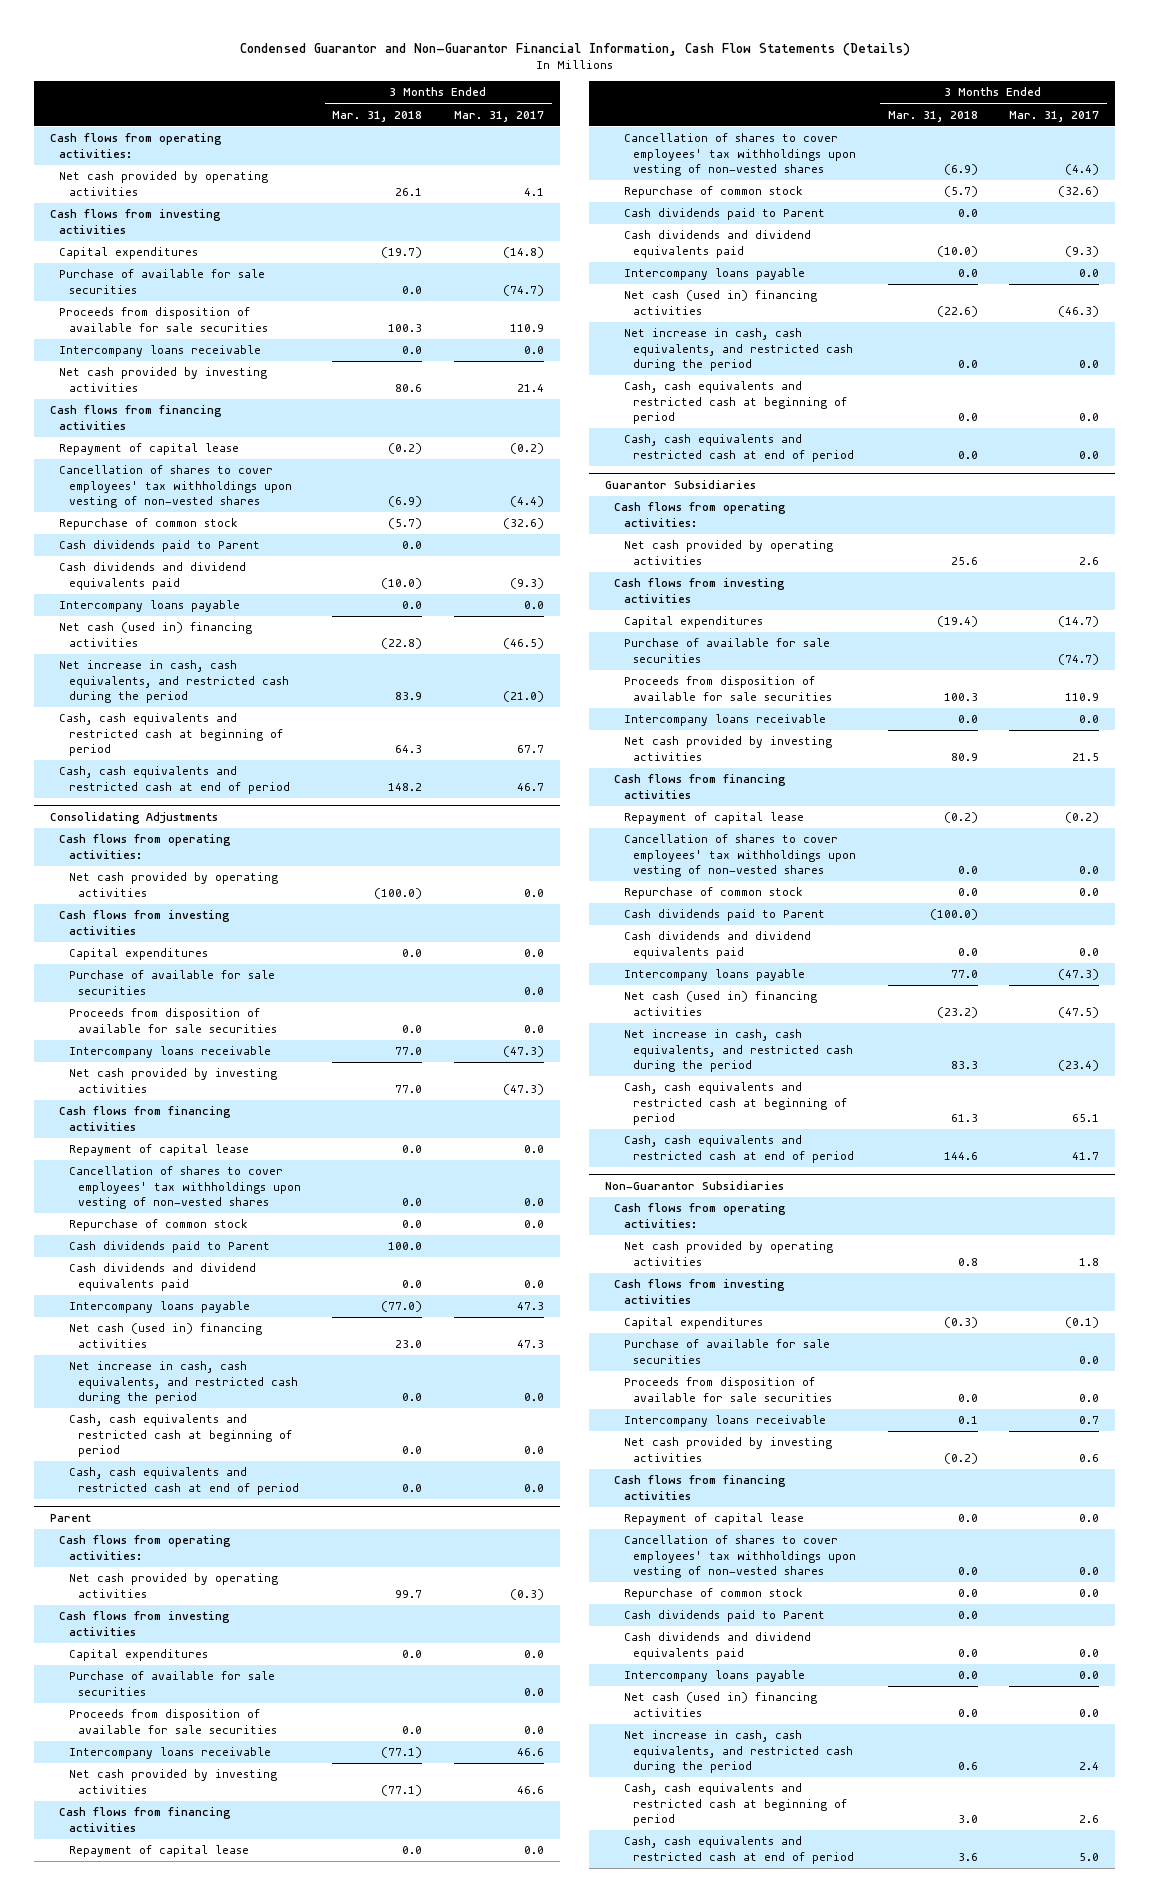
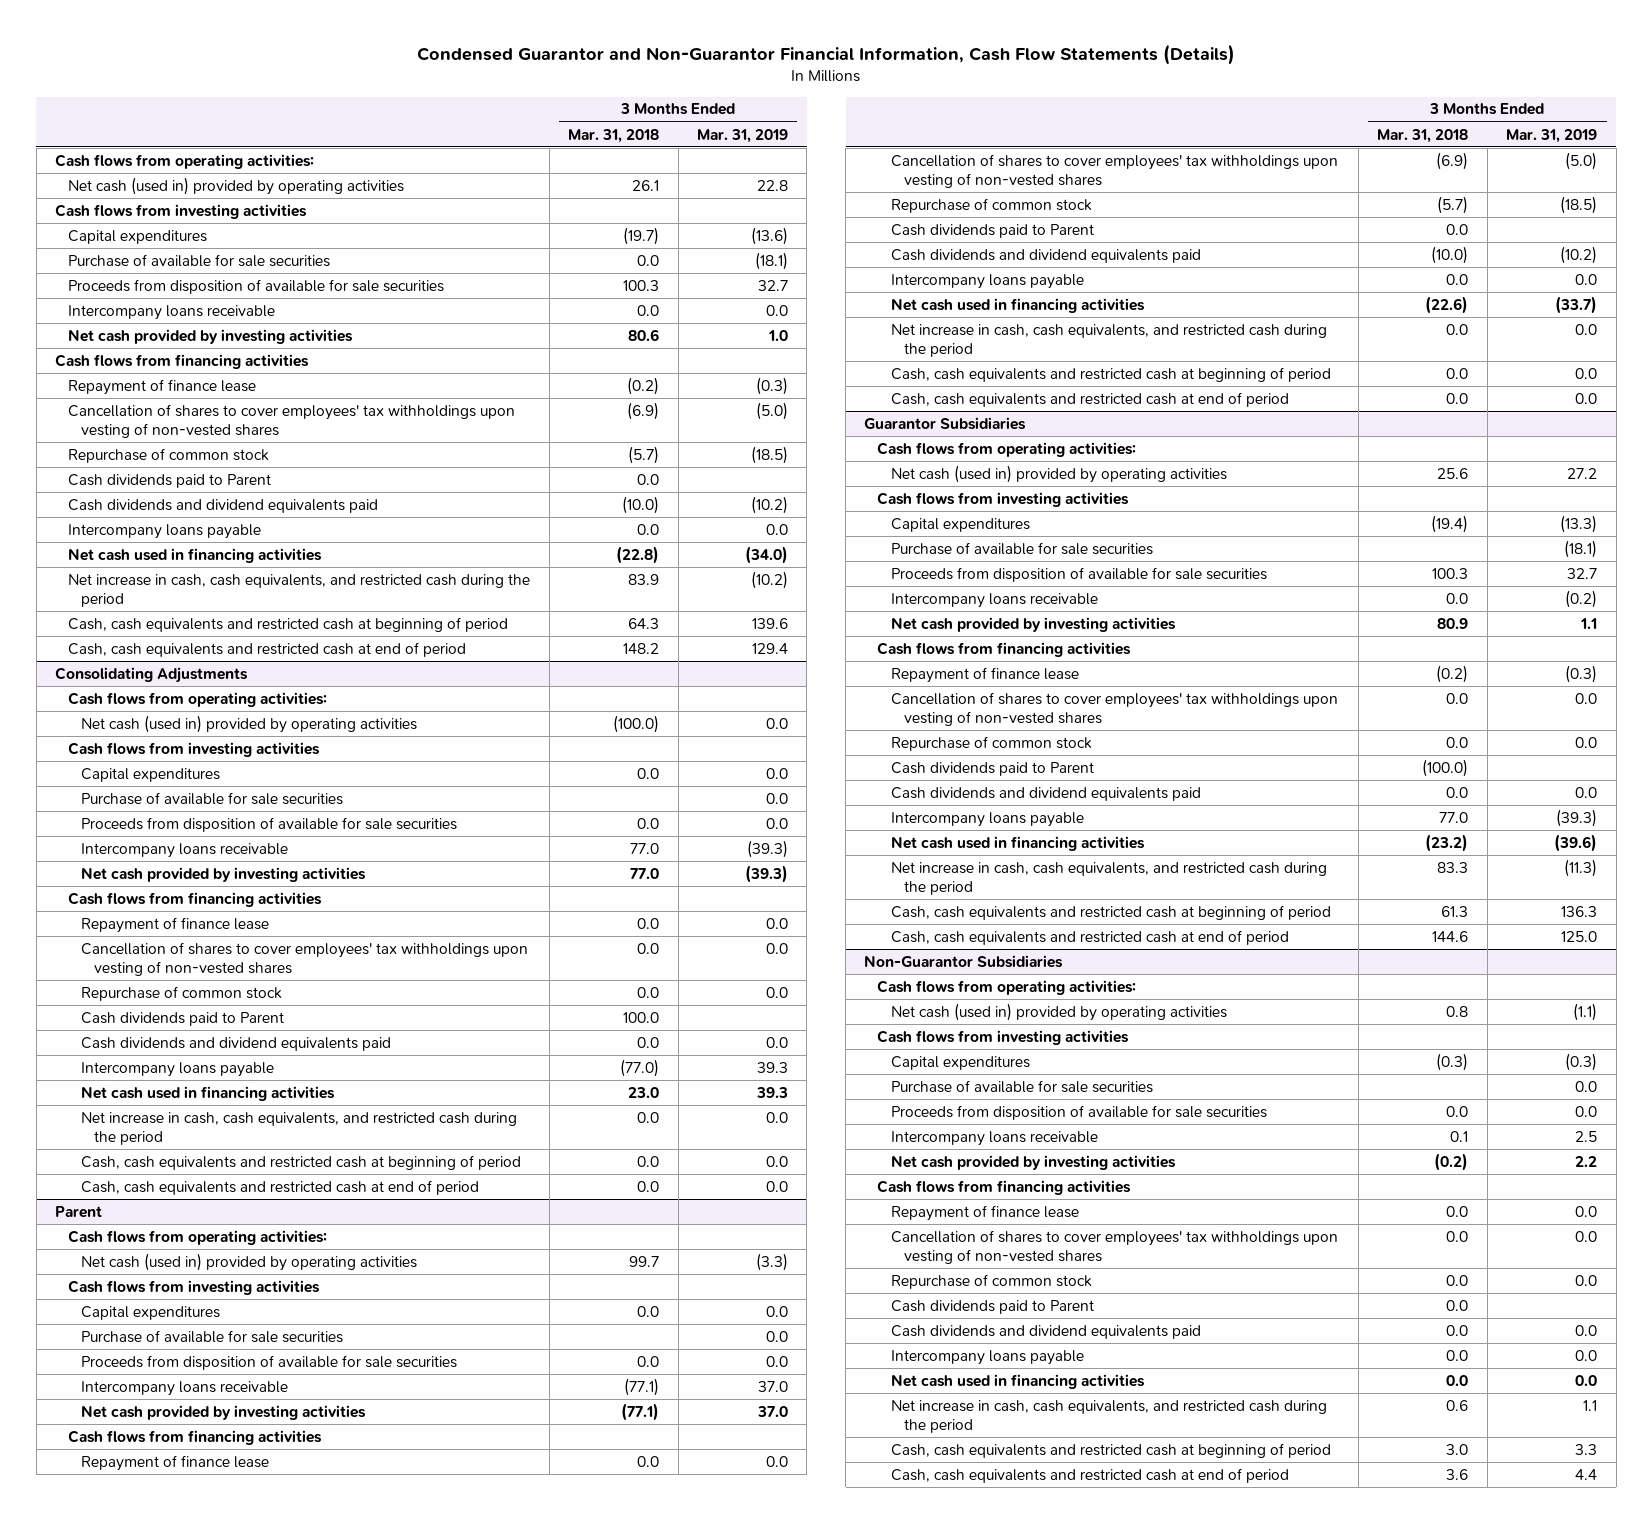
- | 3 Months Ended Mar. 31, 2018 | 3 Months Ended Mar. 31, 2017
+ | 3 Months Ended Mar. 31, 2018 | 3 Months Ended Mar. 31, 2019
- Net cash provided by operating activities | 26.1 | 4.1
+ Net cash (used in) provided by operating activities | 26.1 | 22.8
- Repayment of capital lease | (0.2) | (0.2)
+ Repayment of finance lease | (0.2) | (0.3)
- Net cash (used in) financing activities | (22.8) | (46.5)
+ Net cash used in financing activities | (22.8) | (34.0)
@ Consolidating Adjustments
- Net cash provided by operating activities | (100.0) | 0.0
+ Net cash (used in) provided by operating activities | (100.0) | 0.0
- Repayment of capital lease | 0.0 | 0.0
+ Repayment of finance lease | 0.0 | 0.0
- Net cash (used in) financing activities | 23.0 | 47.3
+ Net cash used in financing activities | 23.0 | 39.3
@ Parent
- Net cash provided by operating activities | 99.7 | (0.3)
+ Net cash (used in) provided by operating activities | 99.7 | (3.3)
- Repayment of capital lease | 0.0 | 0.0
+ Repayment of finance lease | 0.0 | 0.0
- Net cash (used in) financing activities | (22.6) | (46.3)
+ Net cash used in financing activities | (22.6) | (33.7)
@ Guarantor Subsidiaries
- Net cash provided by operating activities | 25.6 | 2.6
+ Net cash (used in) provided by operating activities | 25.6 | 27.2
- Repayment of capital lease | (0.2) | (0.2)
+ Repayment of finance lease | (0.2) | (0.3)
- Net cash (used in) financing activities | (23.2) | (47.5)
+ Net cash used in financing activities | (23.2) | (39.6)
@ Non-Guarantor Subsidiaries
- Net cash provided by operating activities | 0.8 | 1.8
+ Net cash (used in) provided by operating activities | 0.8 | (1.1)
- Repayment of capital lease | 0.0 | 0.0
+ Repayment of finance lease | 0.0 | 0.0
- Net cash (used in) financing activities | 0.0 | 0.0
+ Net cash used in financing activities | 0.0 | 0.0

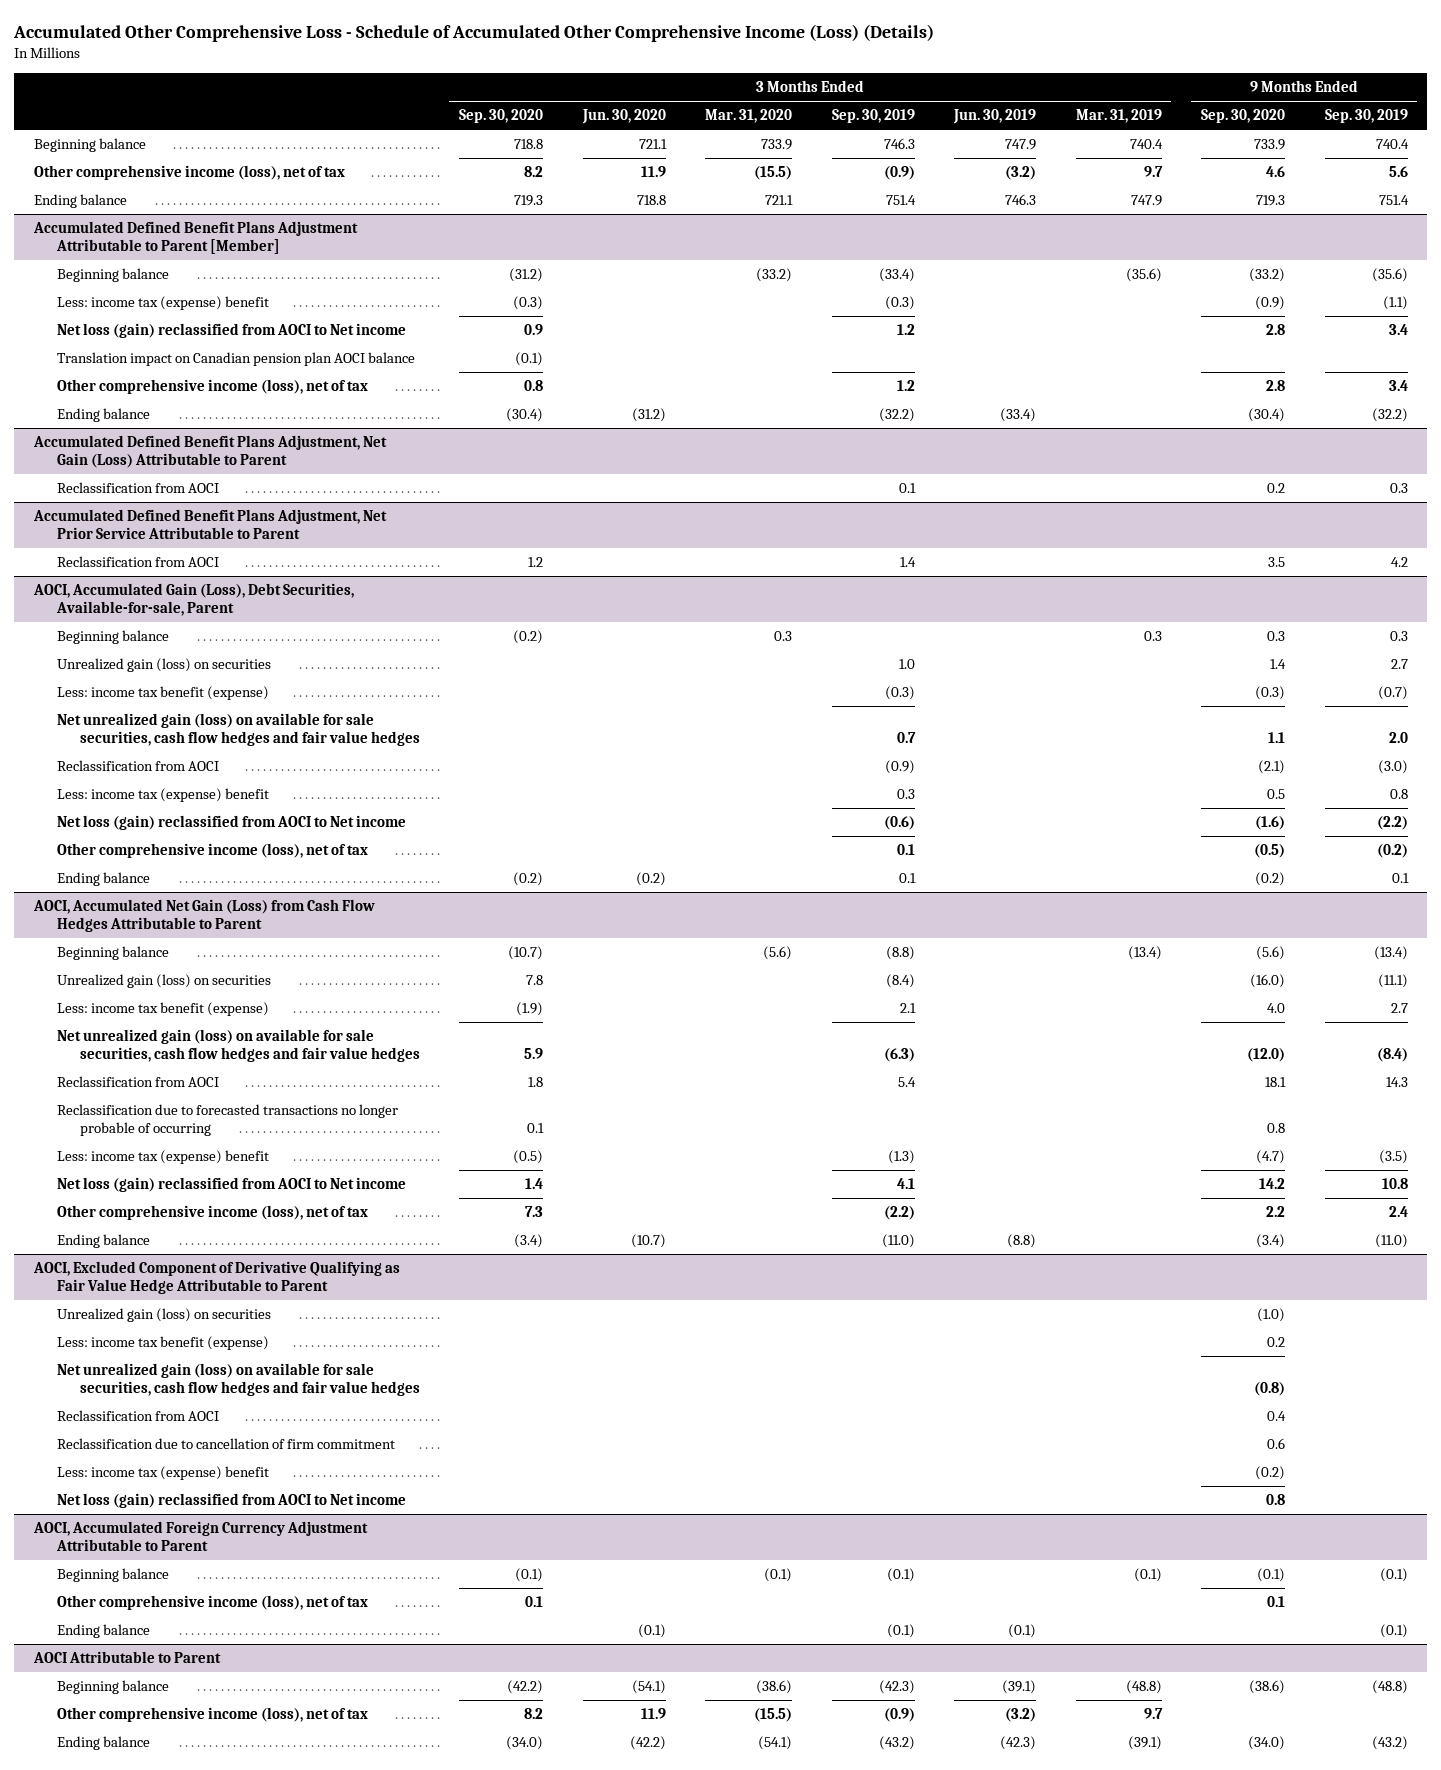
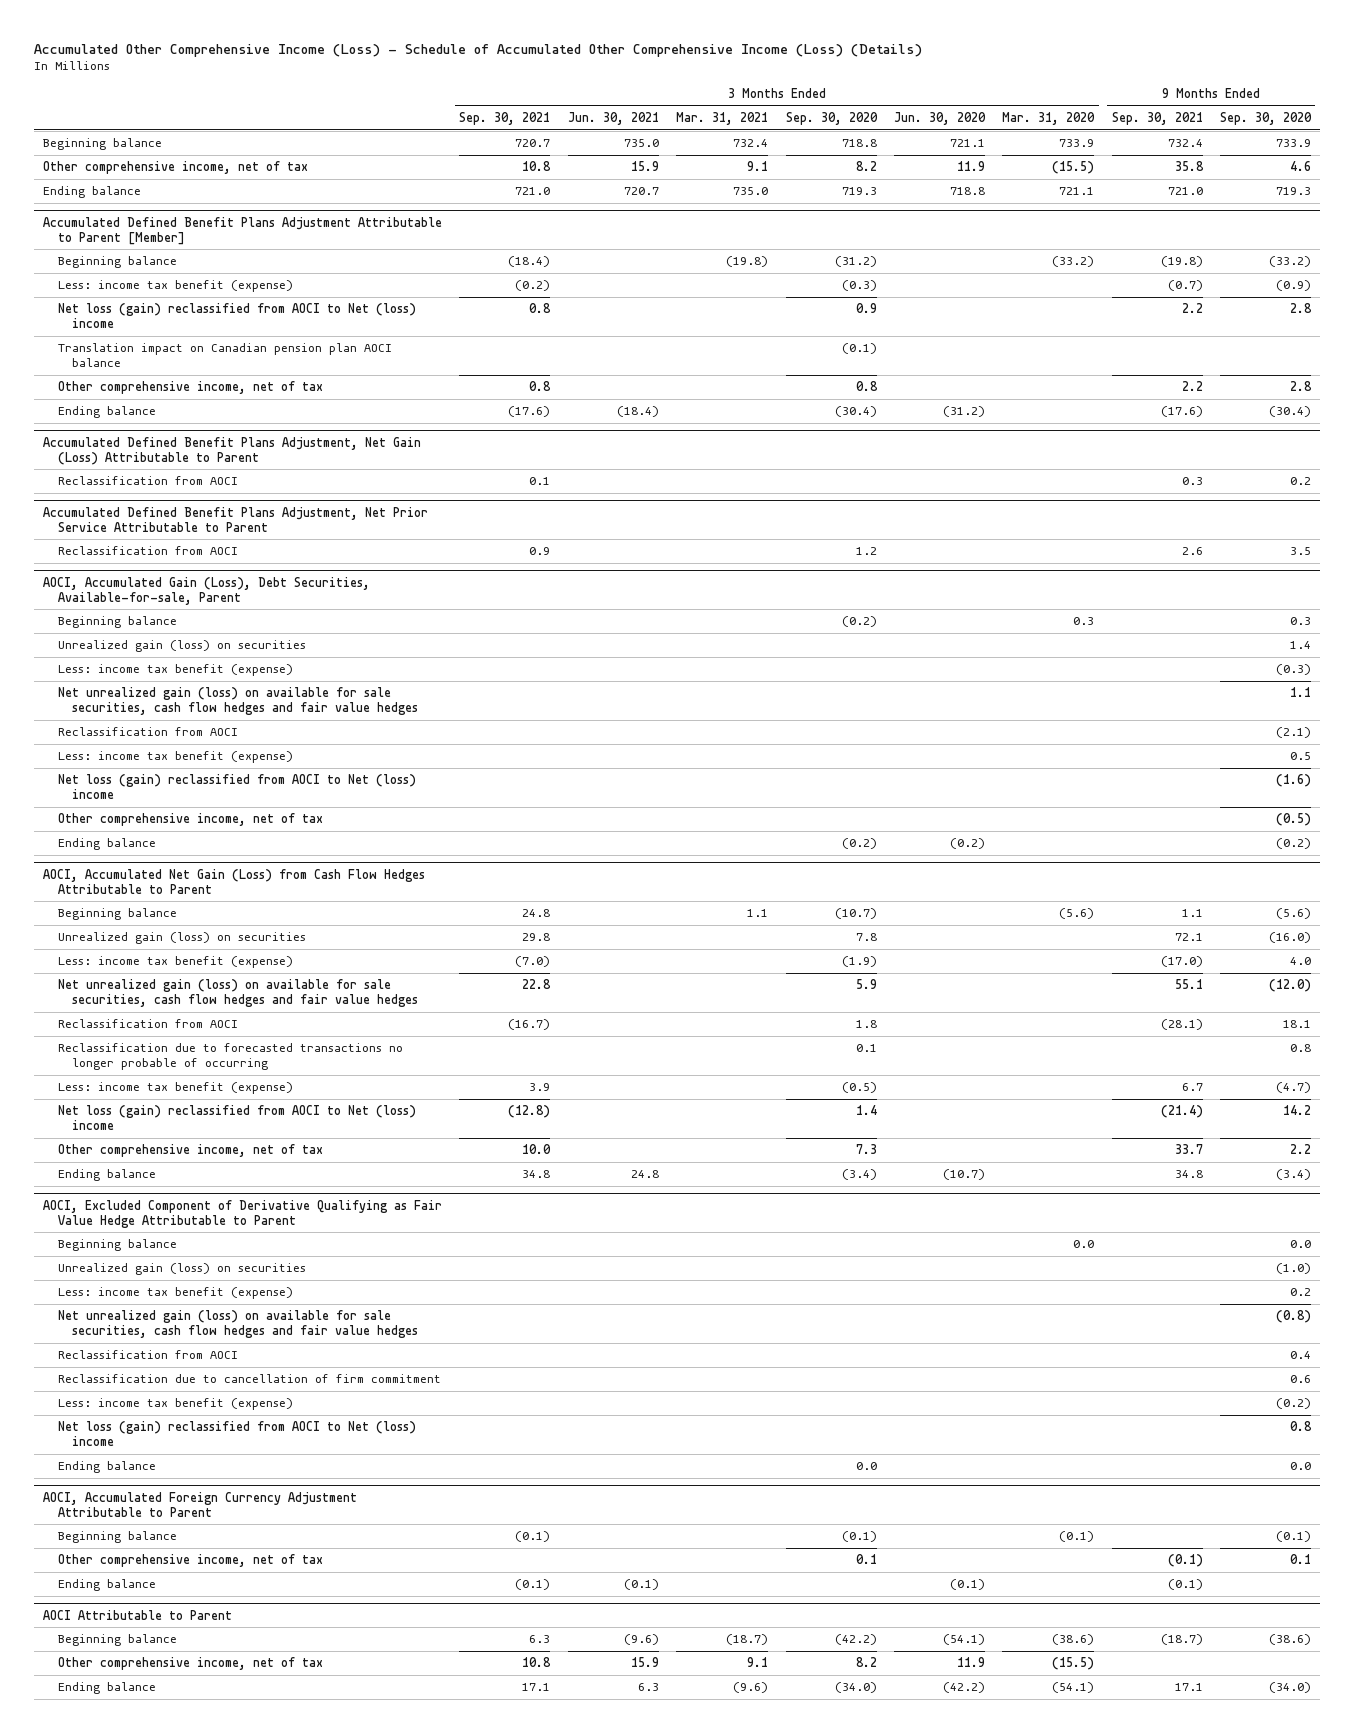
- Accumulated Other Comprehensive Loss - Schedule of Accumulated Other Comprehensive Income (Loss) (Details)
+ Accumulated Other Comprehensive Income (Loss) - Schedule of Accumulated Other Comprehensive Income (Loss) (Details)
- | 3 Months Ended Sep. 30, 2020 | 3 Months Ended Jun. 30, 2020 | 3 Months Ended Mar. 31, 2020 | 3 Months Ended Sep. 30, 2019 | 3 Months Ended Jun. 30, 2019 | 3 Months Ended Mar. 31, 2019 | 9 Months Ended Sep. 30, 2020 | 9 Months Ended Sep. 30, 2019
+ | 3 Months Ended Sep. 30, 2021 | 3 Months Ended Jun. 30, 2021 | 3 Months Ended Mar. 31, 2021 | 3 Months Ended Sep. 30, 2020 | 3 Months Ended Jun. 30, 2020 | 3 Months Ended Mar. 31, 2020 | 9 Months Ended Sep. 30, 2021 | 9 Months Ended Sep. 30, 2020
- Other comprehensive income (loss), net of tax | 8.2 | 11.9 | (15.5) | (0.9) | (3.2) | 9.7 | 4.6 | 5.6
+ Other comprehensive income, net of tax | 10.8 | 15.9 | 9.1 | 8.2 | 11.9 | (15.5) | 35.8 | 4.6
@ Accumulated Defined Benefit Plans Adjustment Attributable to Parent [Member]
- Less: income tax (expense) benefit | (0.3) | | | (0.3) | | | (0.9) | (1.1)
- Net loss (gain) reclassified from AOCI to Net income | 0.9 | | | 1.2 | | | 2.8 | 3.4
+ Less: income tax benefit (expense) | (0.2) | | | (0.3) | | | (0.7) | (0.9)
+ Net loss (gain) reclassified from AOCI to Net (loss) income | 0.8 | | | 0.9 | | | 2.2 | 2.8
- Other comprehensive income (loss), net of tax | 0.8 | | | 1.2 | | | 2.8 | 3.4
+ Other comprehensive income, net of tax | 0.8 | | | 0.8 | | | 2.2 | 2.8
@ AOCI, Accumulated Gain (Loss), Debt Securities, Available-for-sale, Parent
- Less: income tax (expense) benefit | | | | 0.3 | | | 0.5 | 0.8
- Net loss (gain) reclassified from AOCI to Net income | | | | (0.6) | | | (1.6) | (2.2)
- Other comprehensive income (loss), net of tax | | | | 0.1 | | | (0.5) | (0.2)
+ Less: income tax benefit (expense) | | | | | | | | 0.5
+ Net loss (gain) reclassified from AOCI to Net (loss) income | | | | | | | | (1.6)
+ Other comprehensive income, net of tax | | | | | | | | (0.5)
@ AOCI, Accumulated Net Gain (Loss) from Cash Flow Hedges Attributable to Parent
- Less: income tax (expense) benefit | (0.5) | | | (1.3) | | | (4.7) | (3.5)
- Net loss (gain) reclassified from AOCI to Net income | 1.4 | | | 4.1 | | | 14.2 | 10.8
- Other comprehensive income (loss), net of tax | 7.3 | | | (2.2) | | | 2.2 | 2.4
+ Less: income tax benefit (expense) | 3.9 | | | (0.5) | | | 6.7 | (4.7)
+ Net loss (gain) reclassified from AOCI to Net (loss) income | (12.8) | | | 1.4 | | | (21.4) | 14.2
+ Other comprehensive income, net of tax | 10.0 | | | 7.3 | | | 33.7 | 2.2
@ AOCI, Excluded Component of Derivative Qualifying as Fair Value Hedge Attributable to Parent
+ Beginning balance | | | | | | 0.0 | | 0.0
- Less: income tax (expense) benefit | | | | | | | (0.2) |
- Net loss (gain) reclassified from AOCI to Net income | | | | | | | 0.8 |
+ Less: income tax benefit (expense) | | | | | | | | (0.2)
+ Net loss (gain) reclassified from AOCI to Net (loss) income | | | | | | | | 0.8
+ Ending balance | | | | 0.0 | | | | 0.0
@ AOCI, Accumulated Foreign Currency Adjustment Attributable to Parent
- Other comprehensive income (loss), net of tax | 0.1 | | | | | | 0.1 |
+ Other comprehensive income, net of tax | | | | 0.1 | | | (0.1) | 0.1
@ AOCI Attributable to Parent
- Other comprehensive income (loss), net of tax | 8.2 | 11.9 | (15.5) | (0.9) | (3.2) | 9.7 | |
+ Other comprehensive income, net of tax | 10.8 | 15.9 | 9.1 | 8.2 | 11.9 | (15.5) | |

